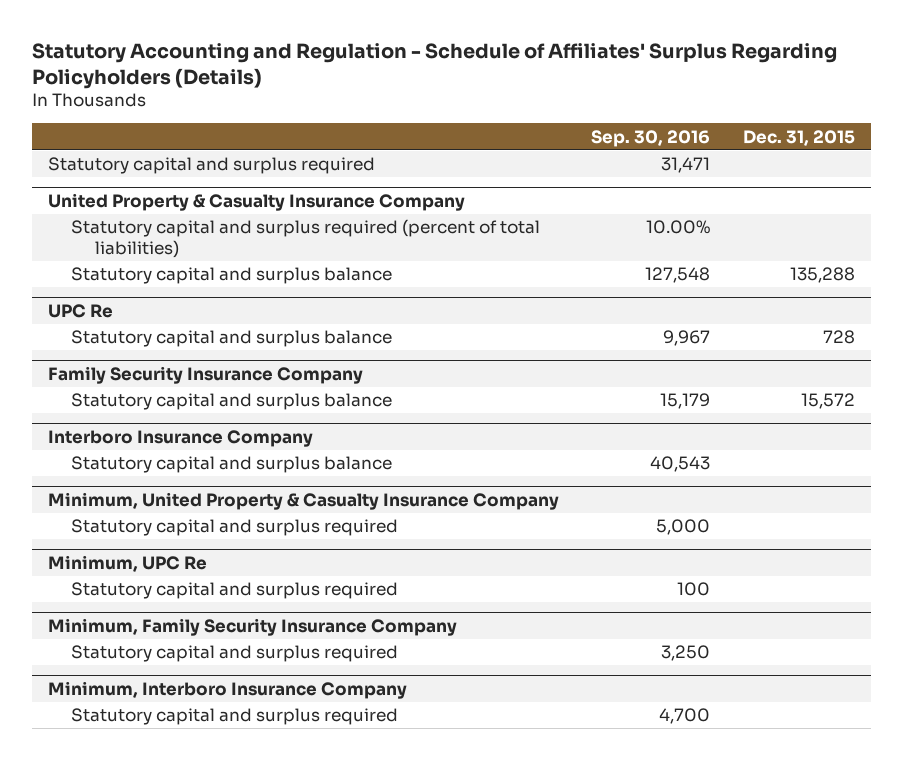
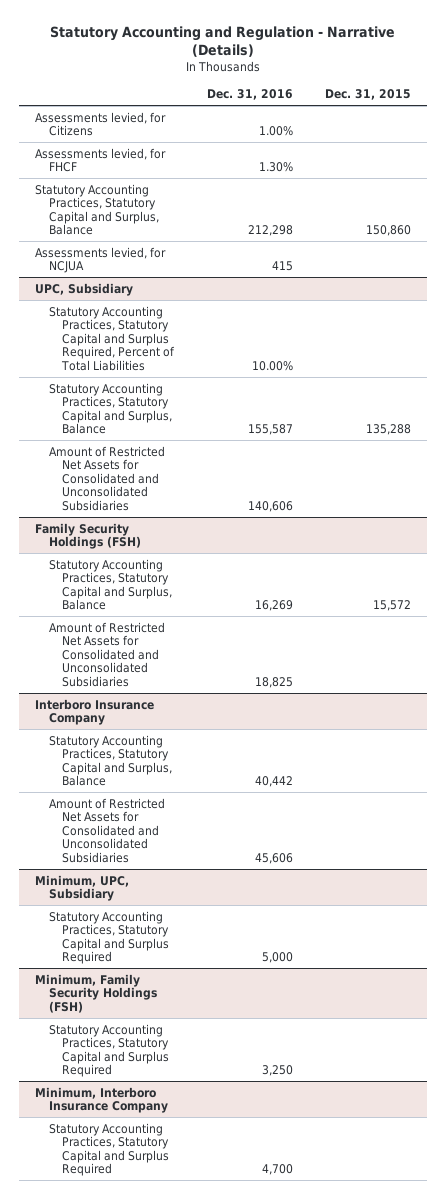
- Statutory Accounting and Regulation - Schedule of Affiliates' Surplus Regarding Policyholders (Details)
+ Statutory Accounting and Regulation - Narrative (Details)
- | Sep. 30, 2016 | Dec. 31, 2015
+ | Dec. 31, 2016 | Dec. 31, 2015
- Statutory capital and surplus required | 31,471 |
- United Property & Casualty Insurance Company
- Statutory capital and surplus required (percent of total liabilities) | 10.00% |
- Statutory capital and surplus balance | 127,548 | 135,288
- UPC Re
- Statutory capital and surplus balance | 9,967 | 728
- Family Security Insurance Company
- Statutory capital and surplus balance | 15,179 | 15,572
+ Assessments levied, for Citizens | 1.00% |
+ Assessments levied, for FHCF | 1.30% |
+ Statutory Accounting Practices, Statutory Capital and Surplus, Balance | 212,298 | 150,860
+ Assessments levied, for NCJUA | 415 |
+ UPC, Subsidiary
+ Statutory Accounting Practices, Statutory Capital and Surplus Required, Percent of Total Liabilities | 10.00% |
+ Statutory Accounting Practices, Statutory Capital and Surplus, Balance | 155,587 | 135,288
+ Amount of Restricted Net Assets for Consolidated and Unconsolidated Subsidiaries | 140,606 |
+ Family Security Holdings (FSH)
+ Statutory Accounting Practices, Statutory Capital and Surplus, Balance | 16,269 | 15,572
+ Amount of Restricted Net Assets for Consolidated and Unconsolidated Subsidiaries | 18,825 |
@ Interboro Insurance Company
- Statutory capital and surplus balance | 40,543 |
- Minimum, United Property & Casualty Insurance Company
- Statutory capital and surplus required | 5,000 |
- Minimum, UPC Re
- Statutory capital and surplus required | 100 |
- Minimum, Family Security Insurance Company
- Statutory capital and surplus required | 3,250 |
@ Interboro Insurance Company
+ Statutory Accounting Practices, Statutory Capital and Surplus, Balance | 40,442 |
+ Amount of Restricted Net Assets for Consolidated and Unconsolidated Subsidiaries | 45,606 |
+ Minimum, UPC, Subsidiary
+ Statutory Accounting Practices, Statutory Capital and Surplus Required | 5,000 |
+ Minimum, Family Security Holdings (FSH)
+ Statutory Accounting Practices, Statutory Capital and Surplus Required | 3,250 |
@ Minimum, Interboro Insurance Company
- Statutory capital and surplus required | 4,700 |
+ Statutory Accounting Practices, Statutory Capital and Surplus Required | 4,700 |

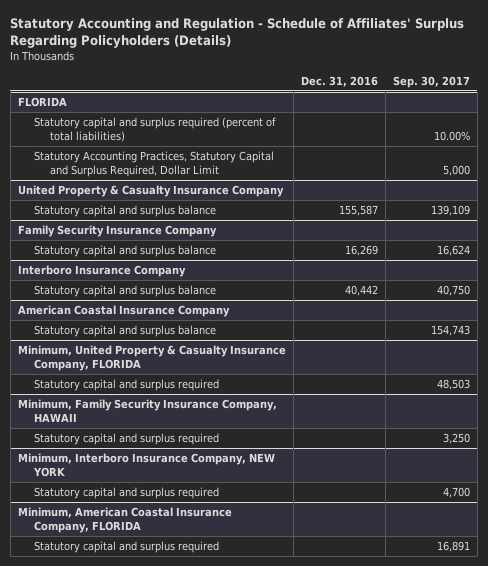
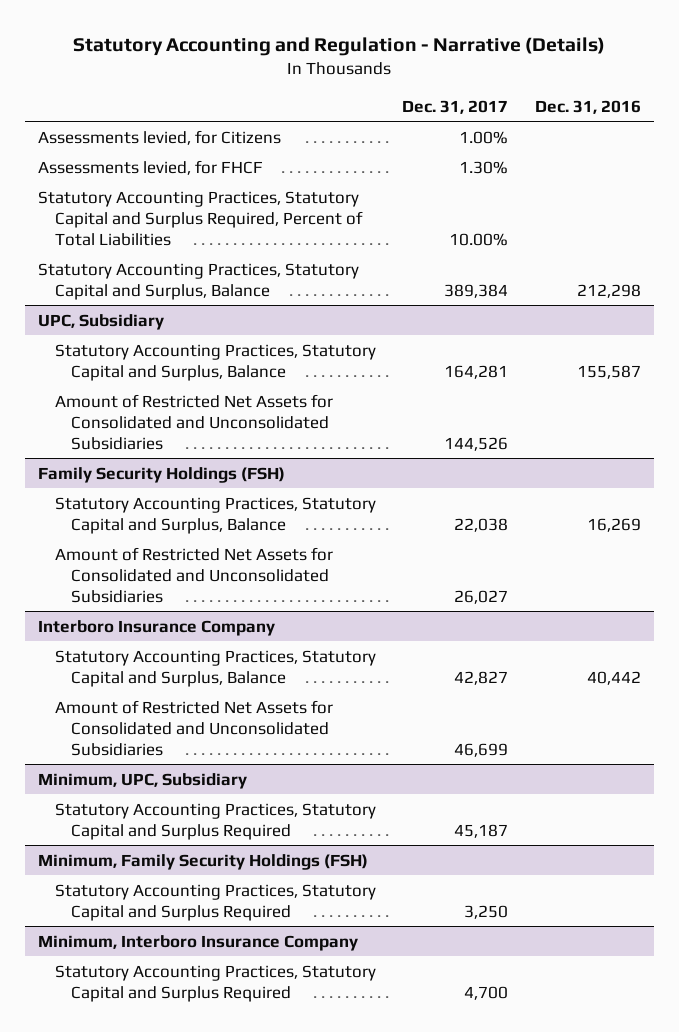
- Statutory Accounting and Regulation - Schedule of Affiliates' Surplus Regarding Policyholders (Details)
+ Statutory Accounting and Regulation - Narrative (Details)
- | Dec. 31, 2016 | Sep. 30, 2017
+ | Dec. 31, 2017 | Dec. 31, 2016
- FLORIDA
- Statutory capital and surplus required (percent of total liabilities) | | 10.00%
- Statutory Accounting Practices, Statutory Capital and Surplus Required, Dollar Limit | | 5,000
- United Property & Casualty Insurance Company
- Statutory capital and surplus balance | 155,587 | 139,109
- Family Security Insurance Company
- Statutory capital and surplus balance | 16,269 | 16,624
+ Assessments levied, for Citizens | 1.00% |
+ Assessments levied, for FHCF | 1.30% |
+ Statutory Accounting Practices, Statutory Capital and Surplus Required, Percent of Total Liabilities | 10.00% |
+ Statutory Accounting Practices, Statutory Capital and Surplus, Balance | 389,384 | 212,298
+ UPC, Subsidiary
+ Statutory Accounting Practices, Statutory Capital and Surplus, Balance | 164,281 | 155,587
+ Amount of Restricted Net Assets for Consolidated and Unconsolidated Subsidiaries | 144,526 |
+ Family Security Holdings (FSH)
+ Statutory Accounting Practices, Statutory Capital and Surplus, Balance | 22,038 | 16,269
+ Amount of Restricted Net Assets for Consolidated and Unconsolidated Subsidiaries | 26,027 |
@ Interboro Insurance Company
- Statutory capital and surplus balance | 40,442 | 40,750
- American Coastal Insurance Company
- Statutory capital and surplus balance | | 154,743
- Minimum, United Property & Casualty Insurance Company, FLORIDA
- Statutory capital and surplus required | | 48,503
- Minimum, Family Security Insurance Company, HAWAII
- Statutory capital and surplus required | | 3,250
- Minimum, Interboro Insurance Company, NEW YORK
- Statutory capital and surplus required | | 4,700
- Minimum, American Coastal Insurance Company, FLORIDA
- Statutory capital and surplus required | | 16,891
@ Interboro Insurance Company
+ Statutory Accounting Practices, Statutory Capital and Surplus, Balance | 42,827 | 40,442
+ Amount of Restricted Net Assets for Consolidated and Unconsolidated Subsidiaries | 46,699 |
+ Minimum, UPC, Subsidiary
+ Statutory Accounting Practices, Statutory Capital and Surplus Required | 45,187 |
+ Minimum, Family Security Holdings (FSH)
+ Statutory Accounting Practices, Statutory Capital and Surplus Required | 3,250 |
+ Minimum, Interboro Insurance Company
+ Statutory Accounting Practices, Statutory Capital and Surplus Required | 4,700 |

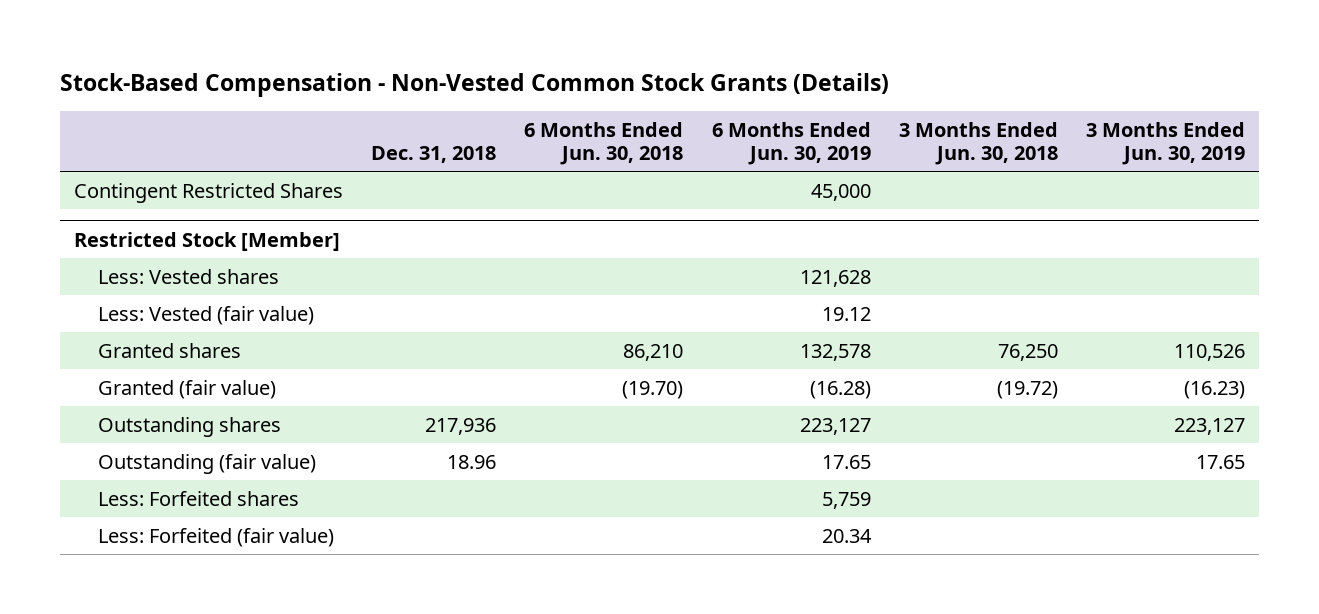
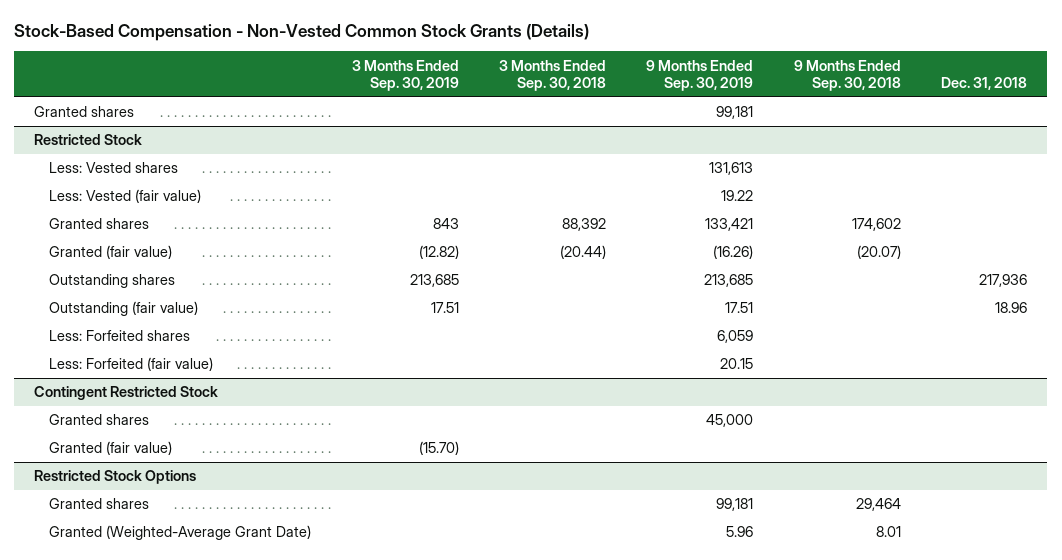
- | Dec. 31, 2018 | 6 Months Ended Jun. 30, 2018 | 6 Months Ended Jun. 30, 2019 | 3 Months Ended Jun. 30, 2018 | 3 Months Ended Jun. 30, 2019
+ | 3 Months Ended Sep. 30, 2019 | 3 Months Ended Sep. 30, 2018 | 9 Months Ended Sep. 30, 2019 | 9 Months Ended Sep. 30, 2018 | Dec. 31, 2018
- Contingent Restricted Shares | | | 45,000 | |
- Restricted Stock [Member]
+ Granted shares | | | 99,181 | |
+ Restricted Stock
+ Contingent Restricted Stock
+ Granted shares | | | 45,000 | |
+ Granted (fair value) | (15.70) | | | |
+ Restricted Stock Options
+ Granted shares | | | 99,181 | 29,464 |
+ Granted (Weighted-Average Grant Date) | | | 5.96 | 8.01 |

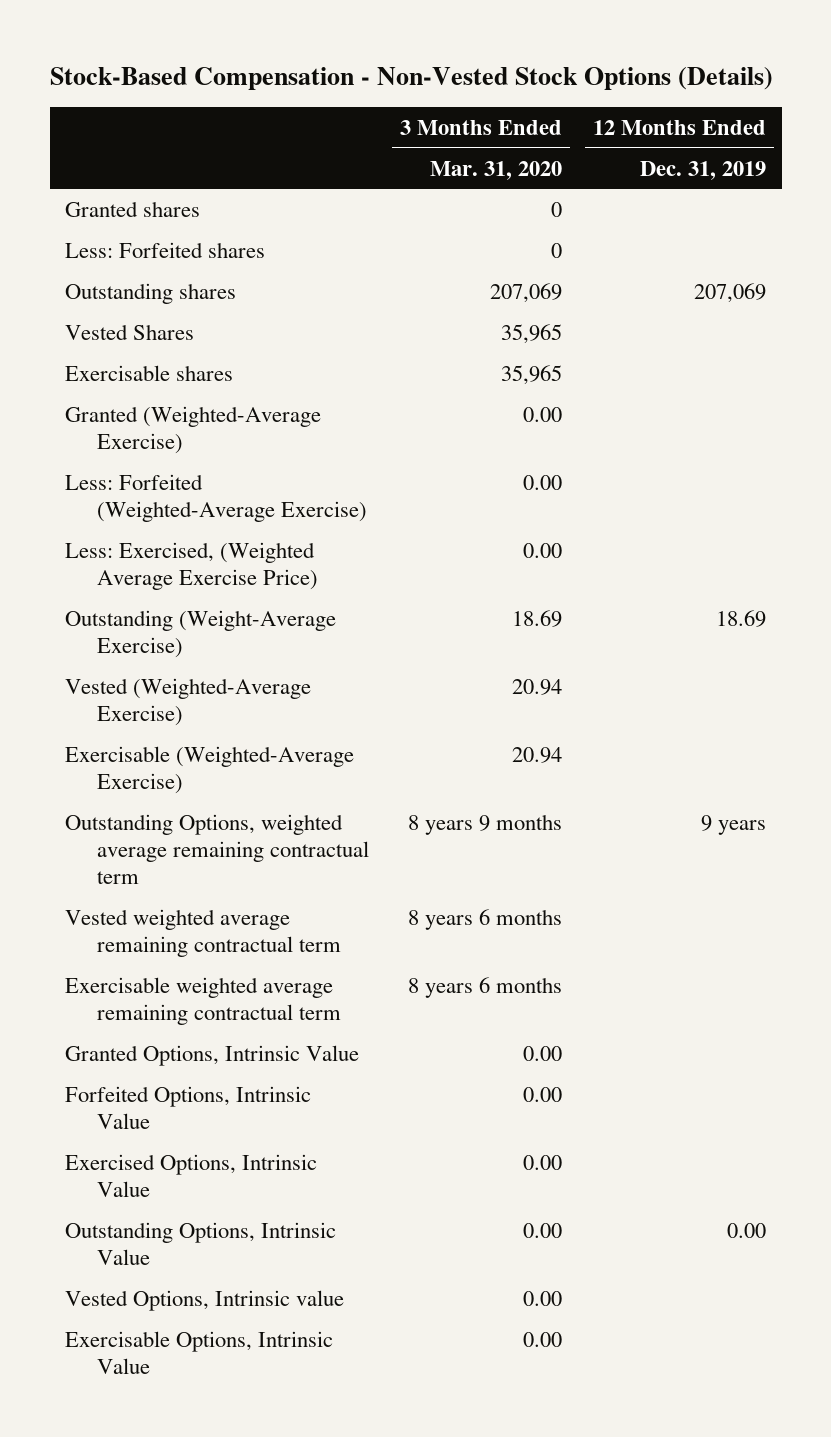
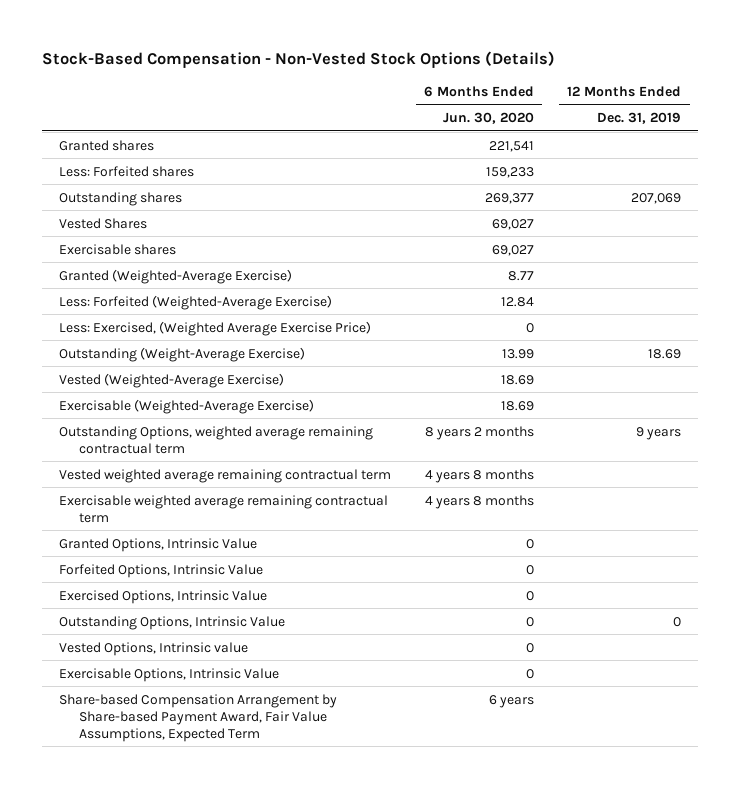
- | 3 Months Ended Mar. 31, 2020 | 12 Months Ended Dec. 31, 2019
+ | 6 Months Ended Jun. 30, 2020 | 12 Months Ended Dec. 31, 2019
- Outstanding Options, Intrinsic Value | 0.00 | 0.00
+ Outstanding Options, Intrinsic Value | 0 | 0
+ Share-based Compensation Arrangement by Share-based Payment Award, Fair Value Assumptions, Expected Term | 6 years |

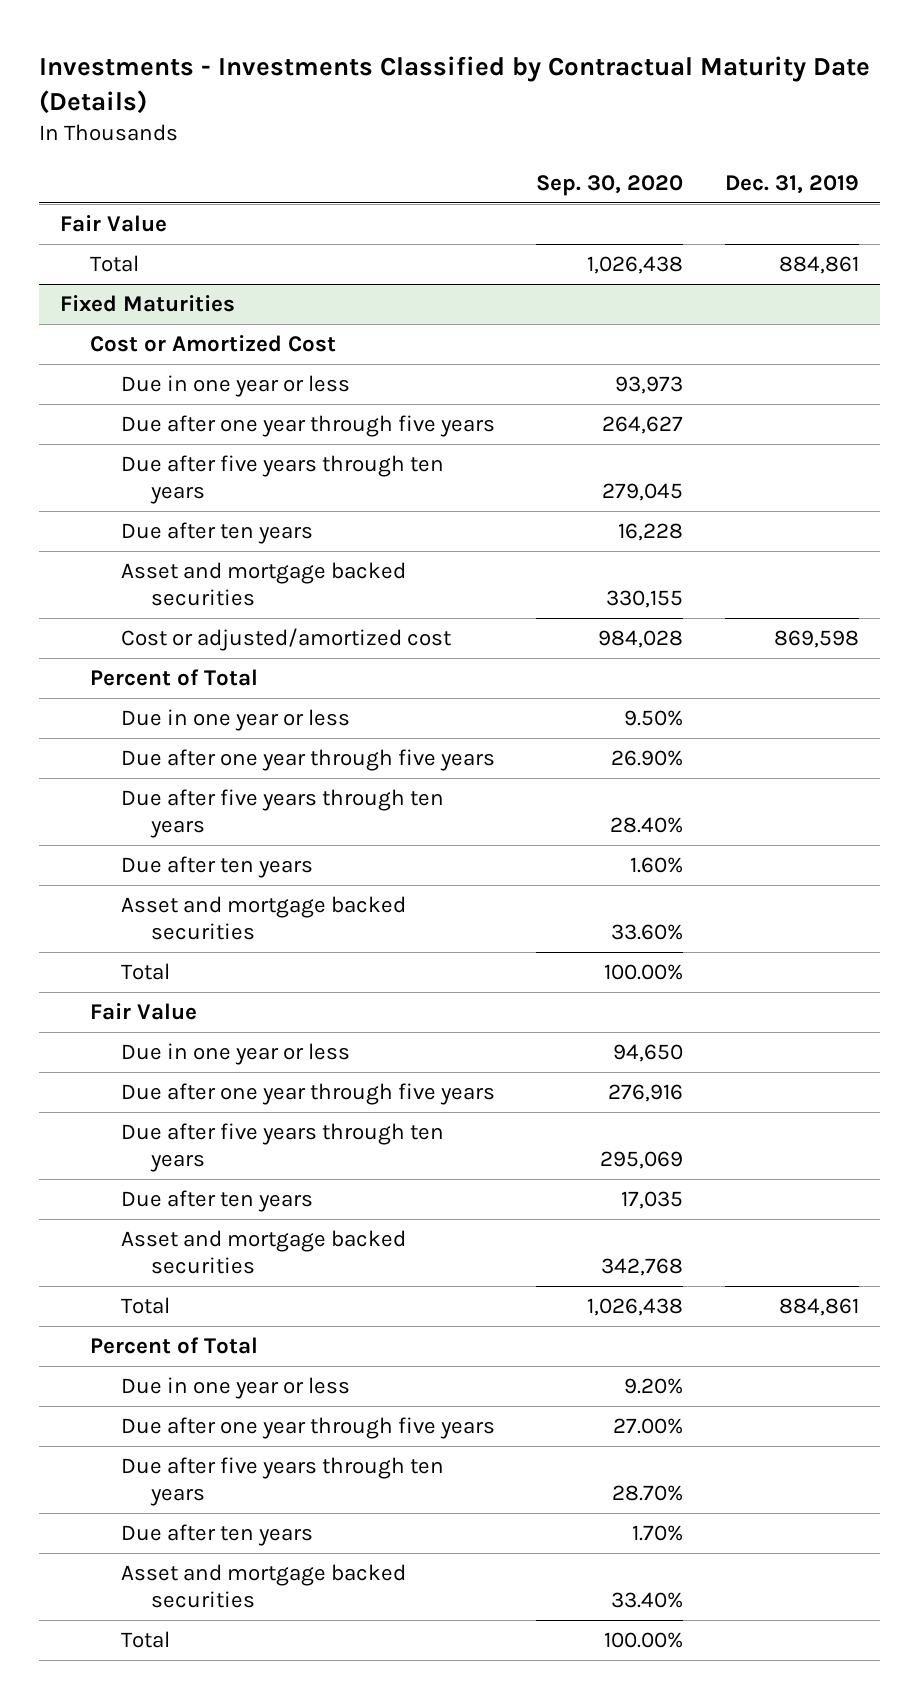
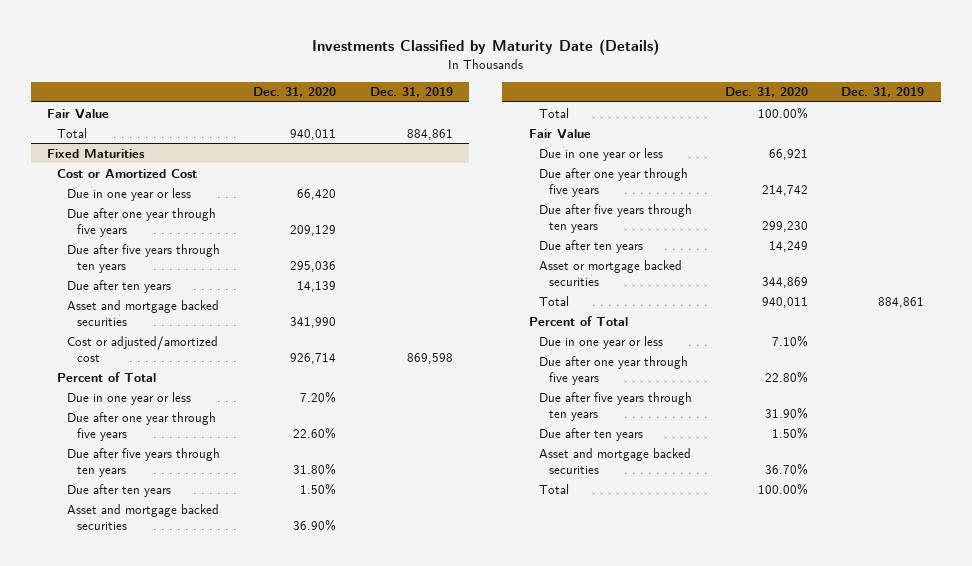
- Investments - Investments Classified by Contractual Maturity Date (Details)
+ Investments Classified by Maturity Date (Details)
- | Sep. 30, 2020 | Dec. 31, 2019
+ | Dec. 31, 2020 | Dec. 31, 2019
@ Fixed Maturities
- Asset and mortgage backed securities | 342,768 |
+ Asset or mortgage backed securities | 344,869 |

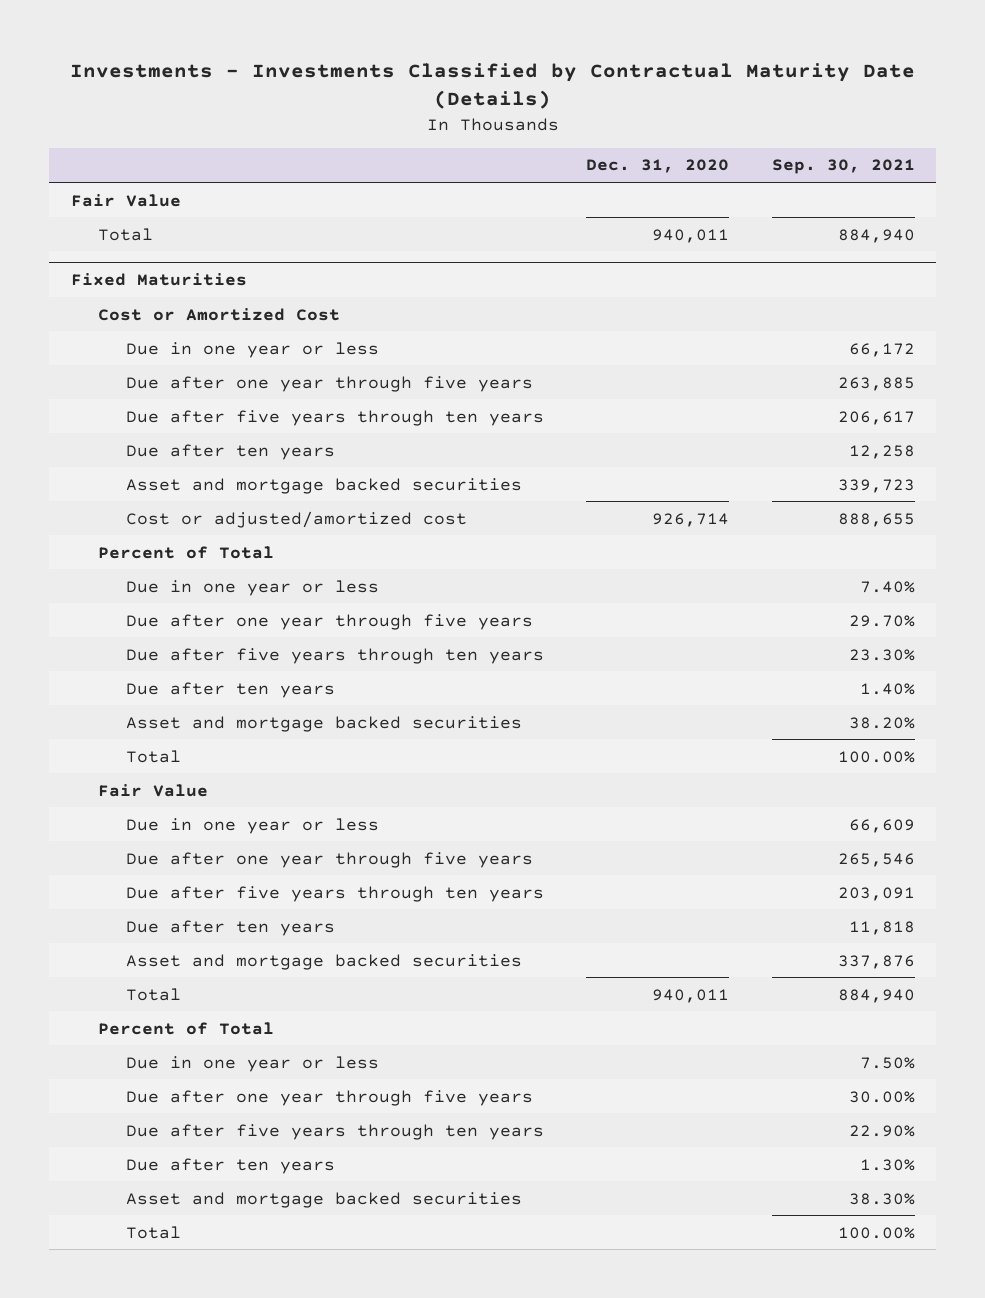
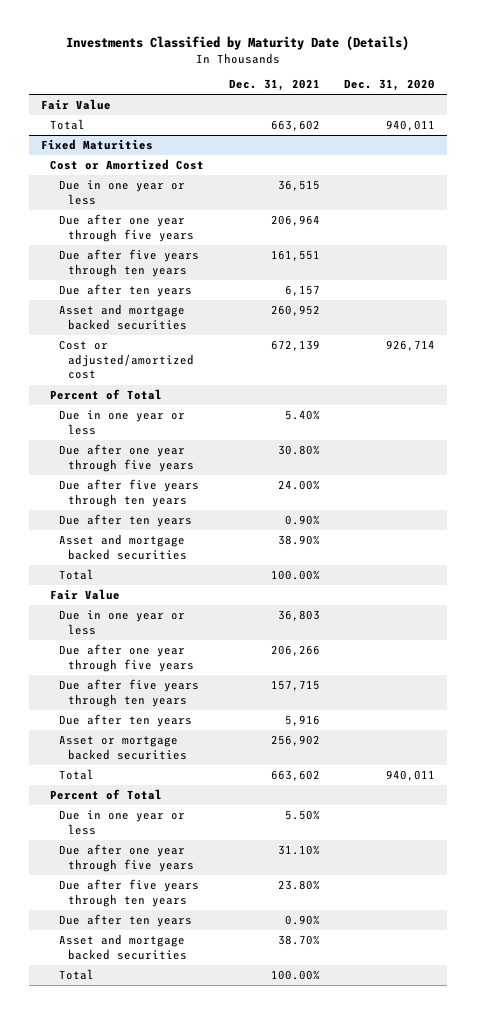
- Investments - Investments Classified by Contractual Maturity Date (Details)
+ Investments Classified by Maturity Date (Details)
- | Dec. 31, 2020 | Sep. 30, 2021
+ | Dec. 31, 2021 | Dec. 31, 2020
@ Fixed Maturities
- Asset and mortgage backed securities | | 337,876
+ Asset or mortgage backed securities | 256,902 |

